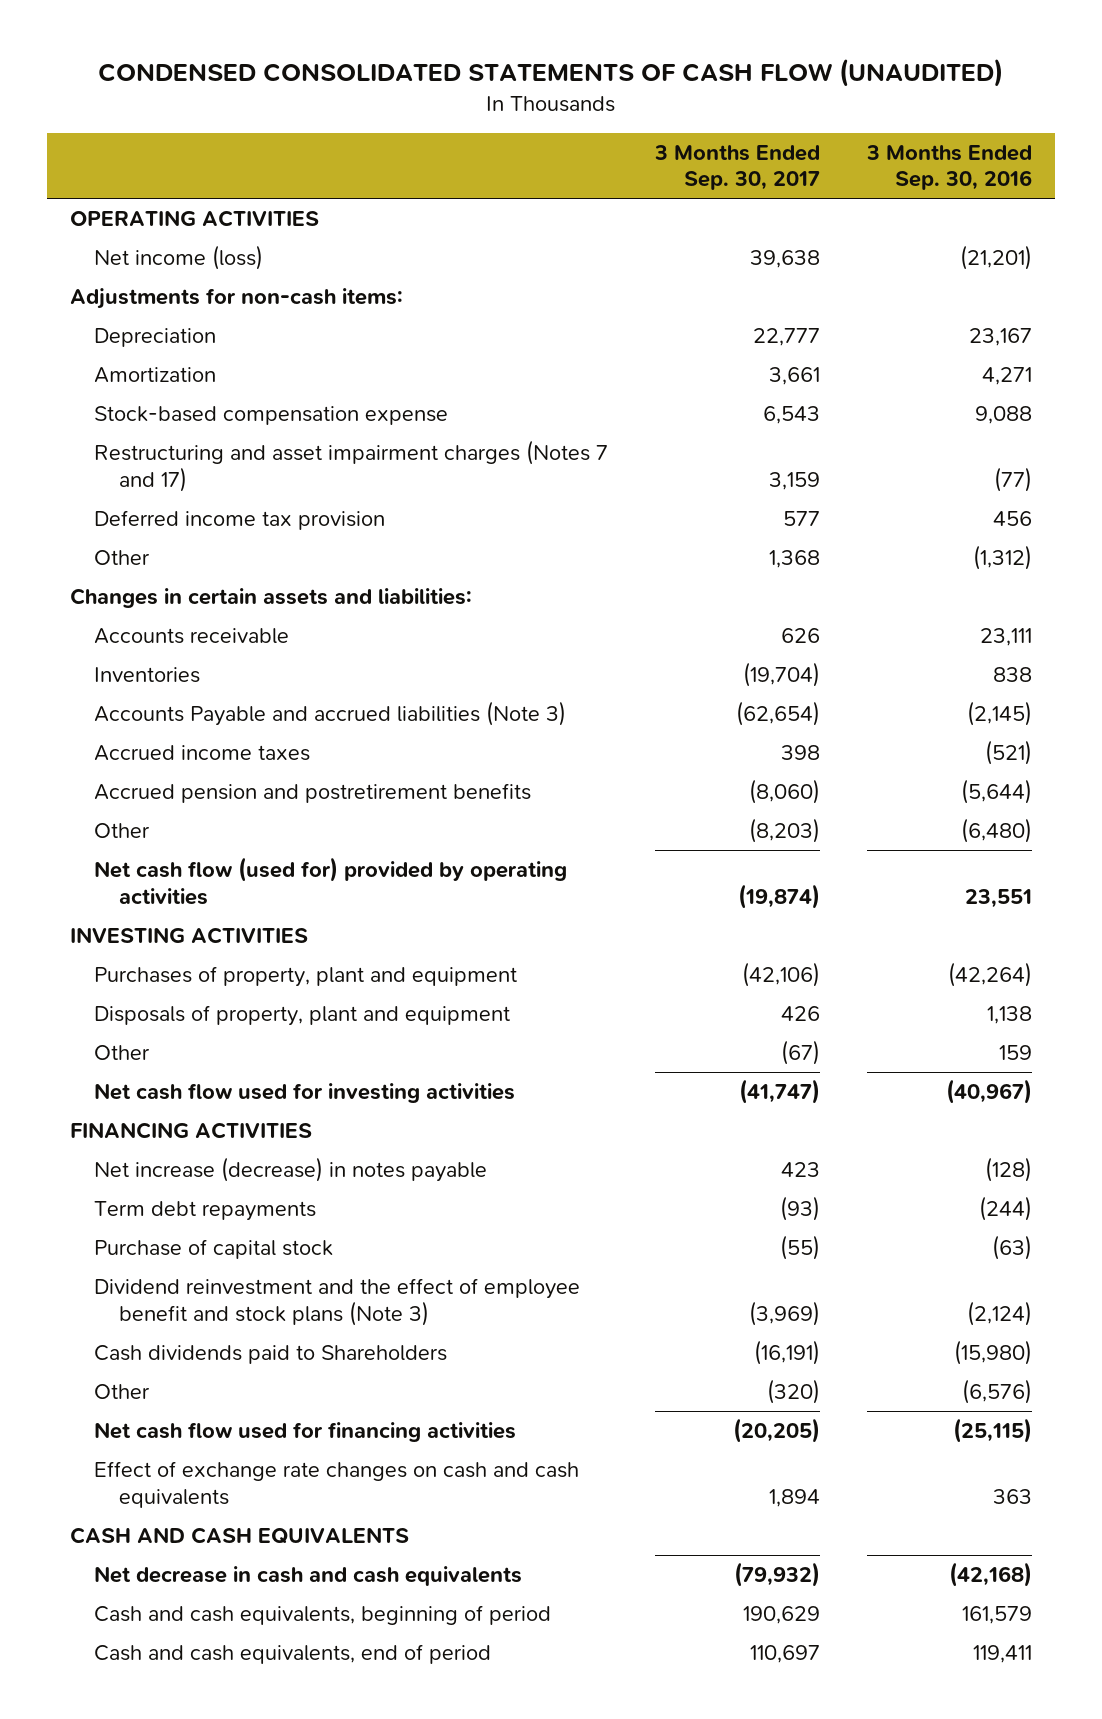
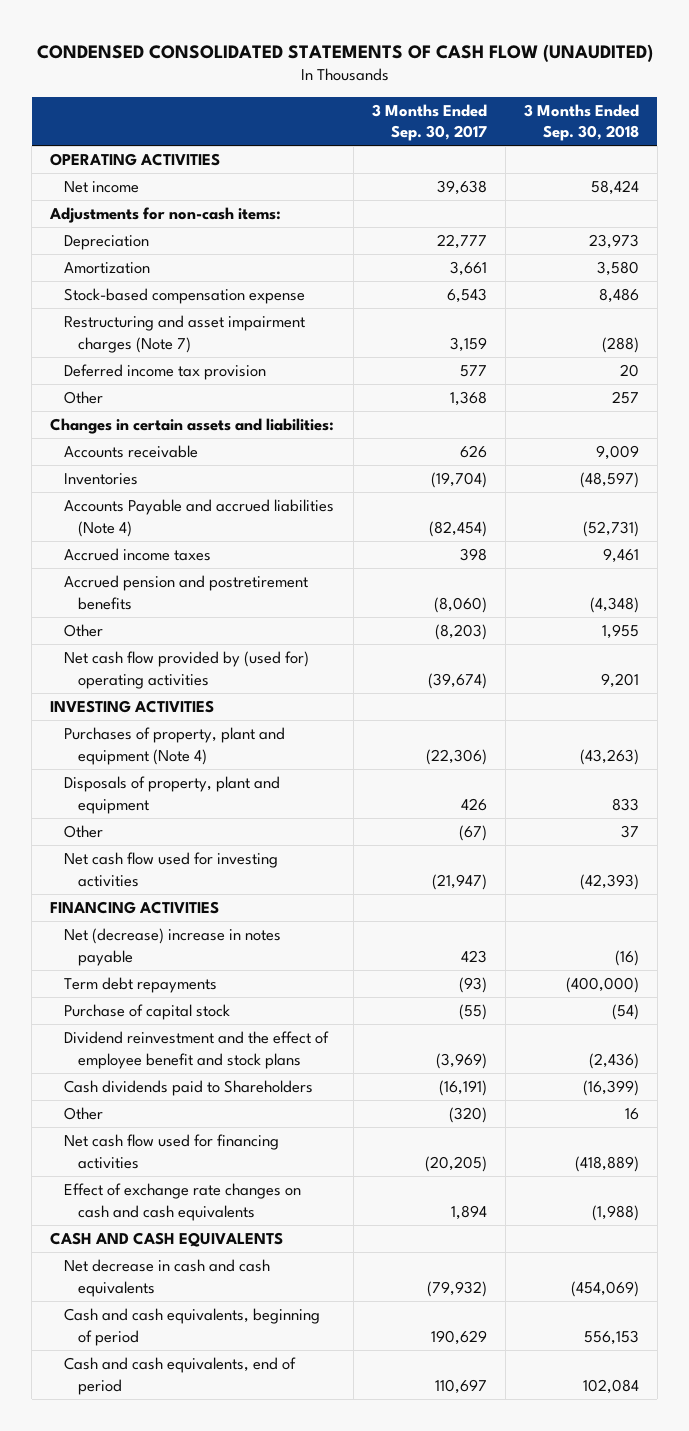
- | 3 Months Ended Sep. 30, 2017 | 3 Months Ended Sep. 30, 2016
+ | 3 Months Ended Sep. 30, 2017 | 3 Months Ended Sep. 30, 2018
- Net income (loss) | 39,638 | (21,201)
+ Net income | 39,638 | 58,424
- Restructuring and asset impairment charges (Notes 7 and 17) | 3,159 | (77)
+ Restructuring and asset impairment charges (Note 7) | 3,159 | (288)
- Accounts Payable and accrued liabilities (Note 3) | (62,654) | (2,145)
+ Accounts Payable and accrued liabilities (Note 4) | (82,454) | (52,731)
- Net cash flow (used for) provided by operating activities | (19,874) | 23,551
+ Net cash flow provided by (used for) operating activities | (39,674) | 9,201
- Purchases of property, plant and equipment | (42,106) | (42,264)
+ Purchases of property, plant and equipment (Note 4) | (22,306) | (43,263)
- Net cash flow used for investing activities | (41,747) | (40,967)
+ Net cash flow used for investing activities | (21,947) | (42,393)
- Net increase (decrease) in notes payable | 423 | (128)
+ Net (decrease) increase in notes payable | 423 | (16)
- Dividend reinvestment and the effect of employee benefit and stock plans (Note 3) | (3,969) | (2,124)
+ Dividend reinvestment and the effect of employee benefit and stock plans | (3,969) | (2,436)

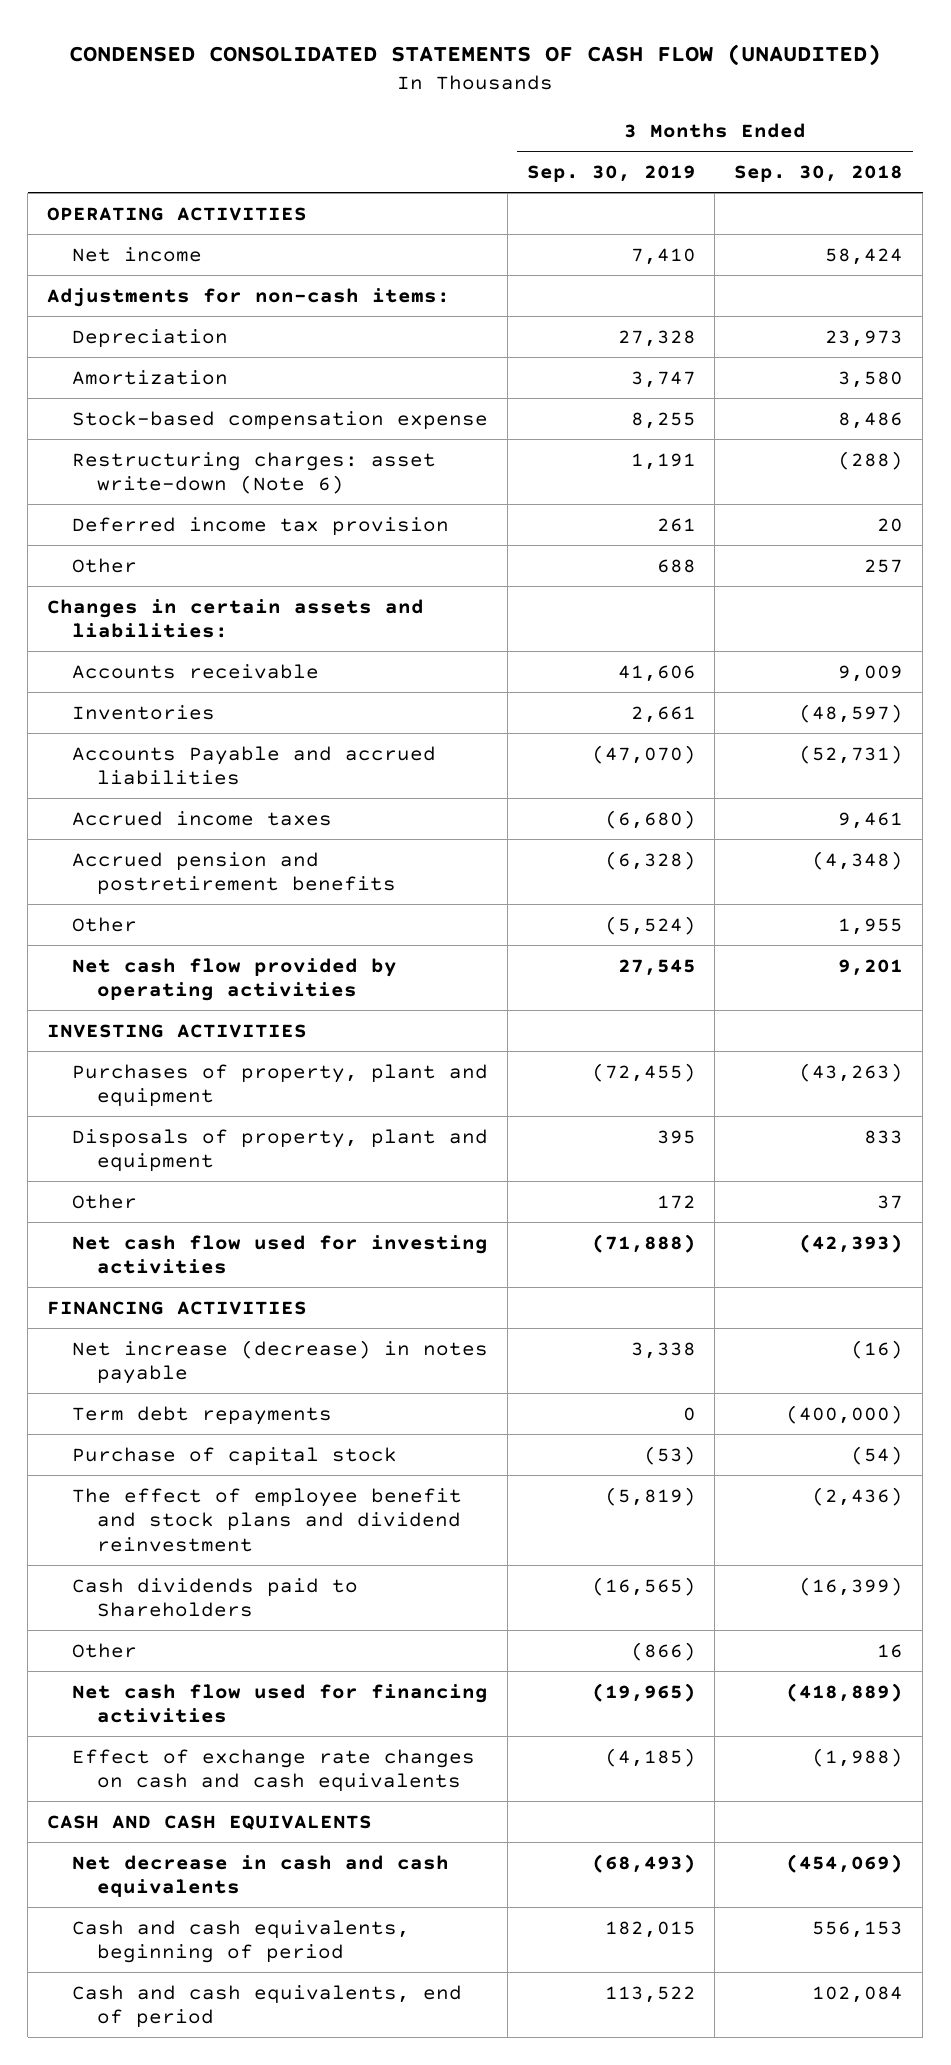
- | 3 Months Ended Sep. 30, 2017 | 3 Months Ended Sep. 30, 2018
+ | 3 Months Ended Sep. 30, 2019 | 3 Months Ended Sep. 30, 2018
- Restructuring and asset impairment charges (Note 7) | 3,159 | (288)
+ Restructuring charges: asset write-down (Note 6) | 1,191 | (288)
- Accounts Payable and accrued liabilities (Note 4) | (82,454) | (52,731)
+ Accounts Payable and accrued liabilities | (47,070) | (52,731)
- Net cash flow provided by (used for) operating activities | (39,674) | 9,201
+ Net cash flow provided by operating activities | 27,545 | 9,201
- Purchases of property, plant and equipment (Note 4) | (22,306) | (43,263)
+ Purchases of property, plant and equipment | (72,455) | (43,263)
- Net (decrease) increase in notes payable | 423 | (16)
+ Net increase (decrease) in notes payable | 3,338 | (16)
- Dividend reinvestment and the effect of employee benefit and stock plans | (3,969) | (2,436)
+ The effect of employee benefit and stock plans and dividend reinvestment | (5,819) | (2,436)

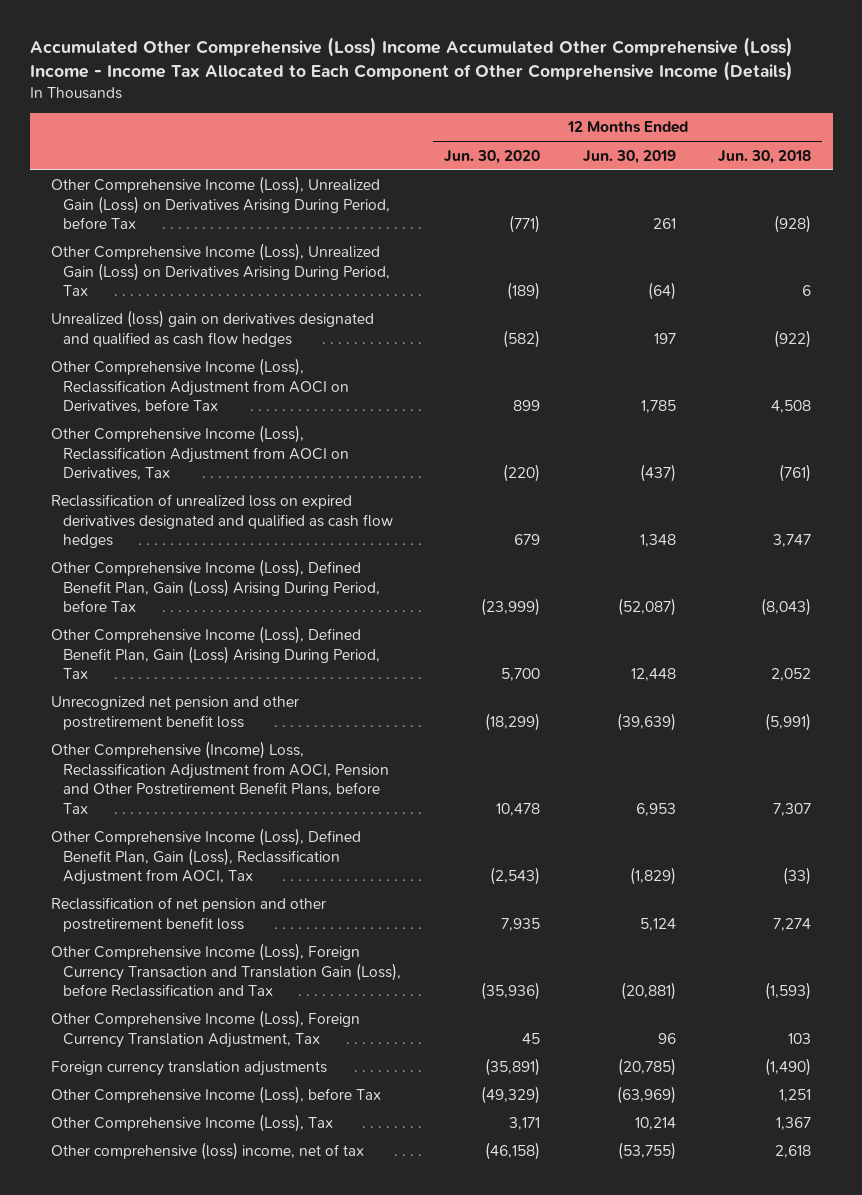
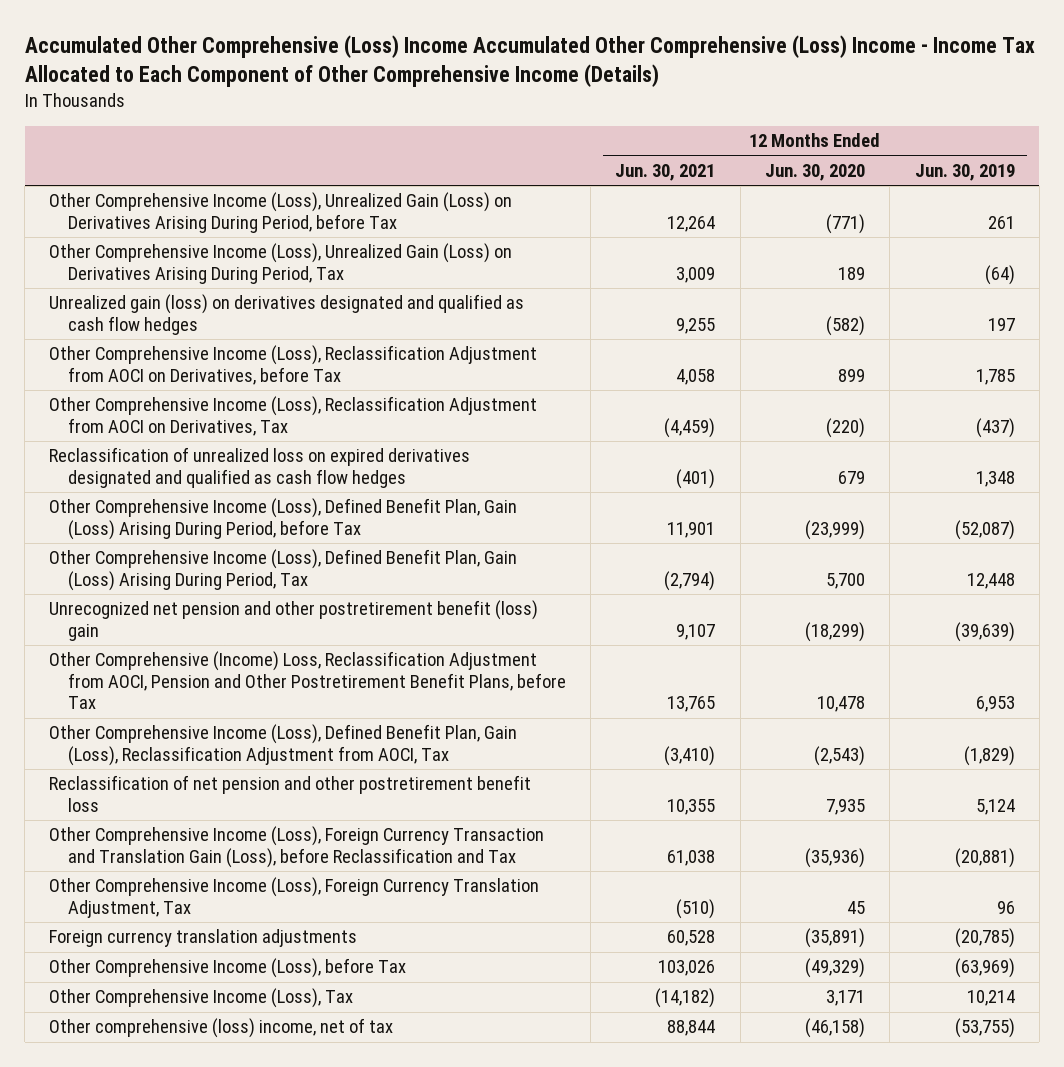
- | 12 Months Ended Jun. 30, 2020 | 12 Months Ended Jun. 30, 2019 | 12 Months Ended Jun. 30, 2018
+ | 12 Months Ended Jun. 30, 2021 | 12 Months Ended Jun. 30, 2020 | 12 Months Ended Jun. 30, 2019
- Other Comprehensive Income (Loss), Unrealized Gain (Loss) on Derivatives Arising During Period, Tax | (189) | (64) | 6
- Unrealized (loss) gain on derivatives designated and qualified as cash flow hedges | (582) | 197 | (922)
+ Other Comprehensive Income (Loss), Unrealized Gain (Loss) on Derivatives Arising During Period, Tax | 3,009 | 189 | (64)
+ Unrealized gain (loss) on derivatives designated and qualified as cash flow hedges | 9,255 | (582) | 197
- Unrecognized net pension and other postretirement benefit loss | (18,299) | (39,639) | (5,991)
+ Unrecognized net pension and other postretirement benefit (loss) gain | 9,107 | (18,299) | (39,639)

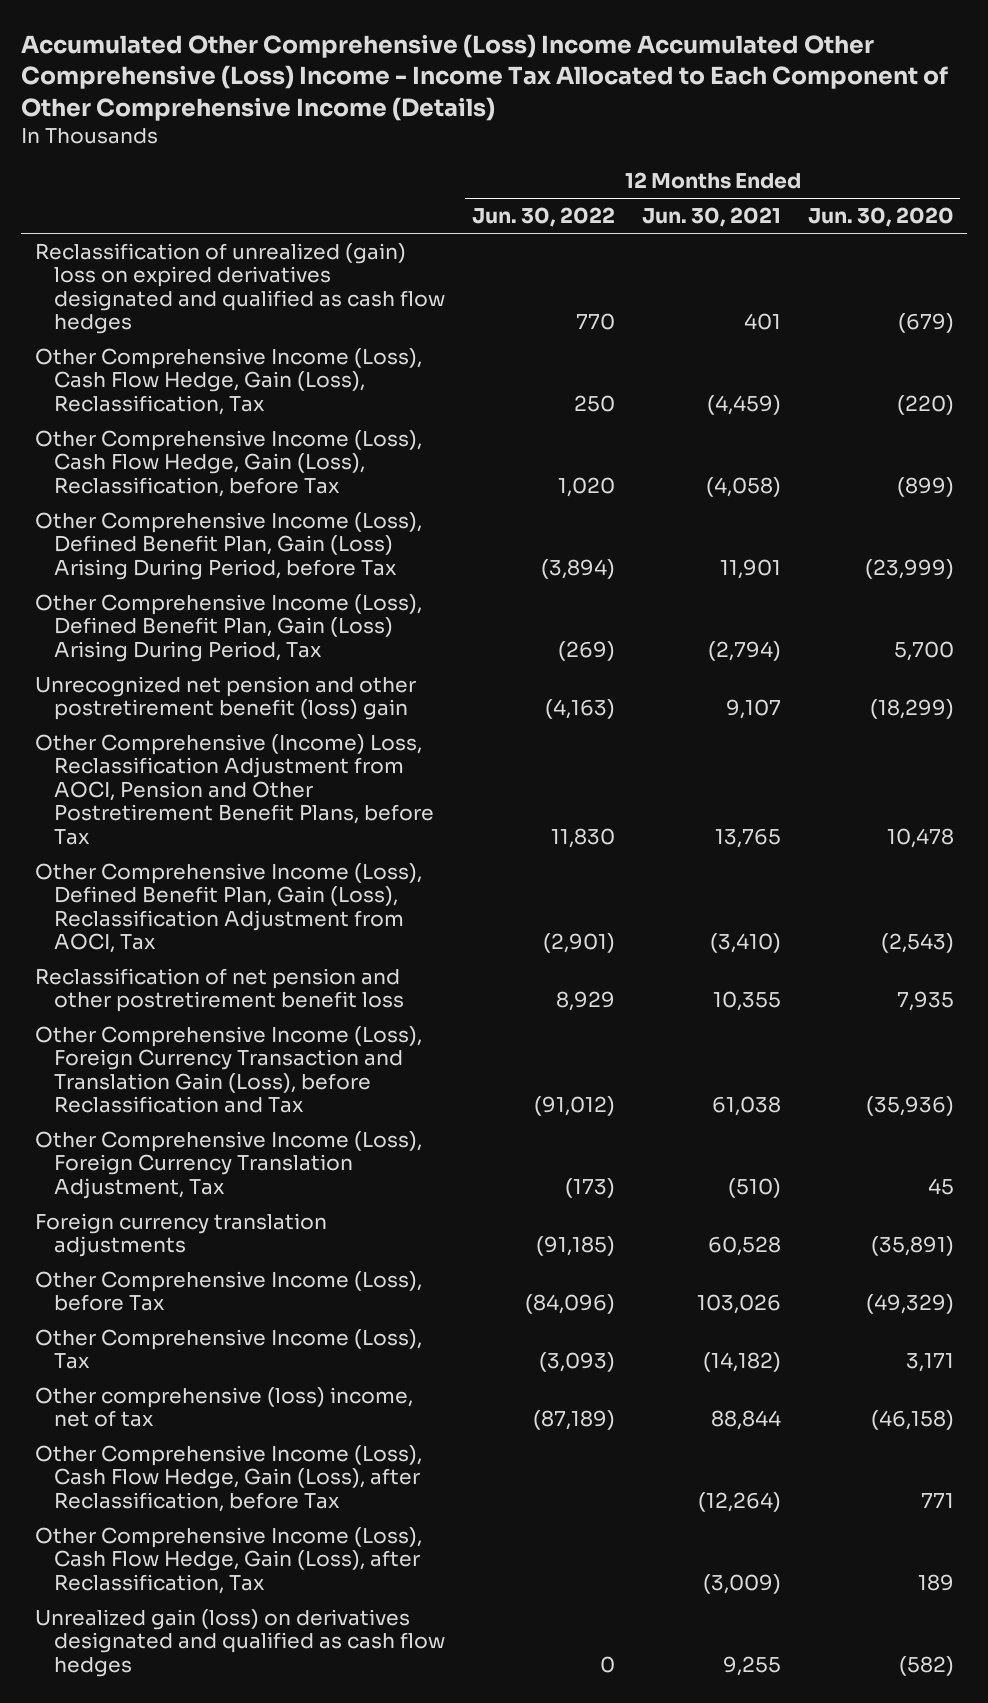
- | 12 Months Ended Jun. 30, 2021 | 12 Months Ended Jun. 30, 2020 | 12 Months Ended Jun. 30, 2019
+ | 12 Months Ended Jun. 30, 2022 | 12 Months Ended Jun. 30, 2021 | 12 Months Ended Jun. 30, 2020
- Other Comprehensive Income (Loss), Unrealized Gain (Loss) on Derivatives Arising During Period, before Tax | 12,264 | (771) | 261
- Other Comprehensive Income (Loss), Unrealized Gain (Loss) on Derivatives Arising During Period, Tax | 3,009 | 189 | (64)
- Other Comprehensive Income (Loss), Reclassification Adjustment from AOCI on Derivatives, before Tax | 4,058 | 899 | 1,785
- Other Comprehensive Income (Loss), Reclassification Adjustment from AOCI on Derivatives, Tax | (4,459) | (220) | (437)
- Reclassification of unrealized loss on expired derivatives designated and qualified as cash flow hedges | (401) | 679 | 1,348
+ Reclassification of unrealized (gain) loss on expired derivatives designated and qualified as cash flow hedges | 770 | 401 | (679)
+ Other Comprehensive Income (Loss), Cash Flow Hedge, Gain (Loss), Reclassification, Tax | 250 | (4,459) | (220)
+ Other Comprehensive Income (Loss), Cash Flow Hedge, Gain (Loss), Reclassification, before Tax | 1,020 | (4,058) | (899)
+ Other Comprehensive Income (Loss), Cash Flow Hedge, Gain (Loss), after Reclassification, before Tax | | (12,264) | 771
+ Other Comprehensive Income (Loss), Cash Flow Hedge, Gain (Loss), after Reclassification, Tax | | (3,009) | 189
moved down: Unrealized gain (loss) on derivatives designated and qualified as cash flow hedges | 0 | 9,255 | (582)

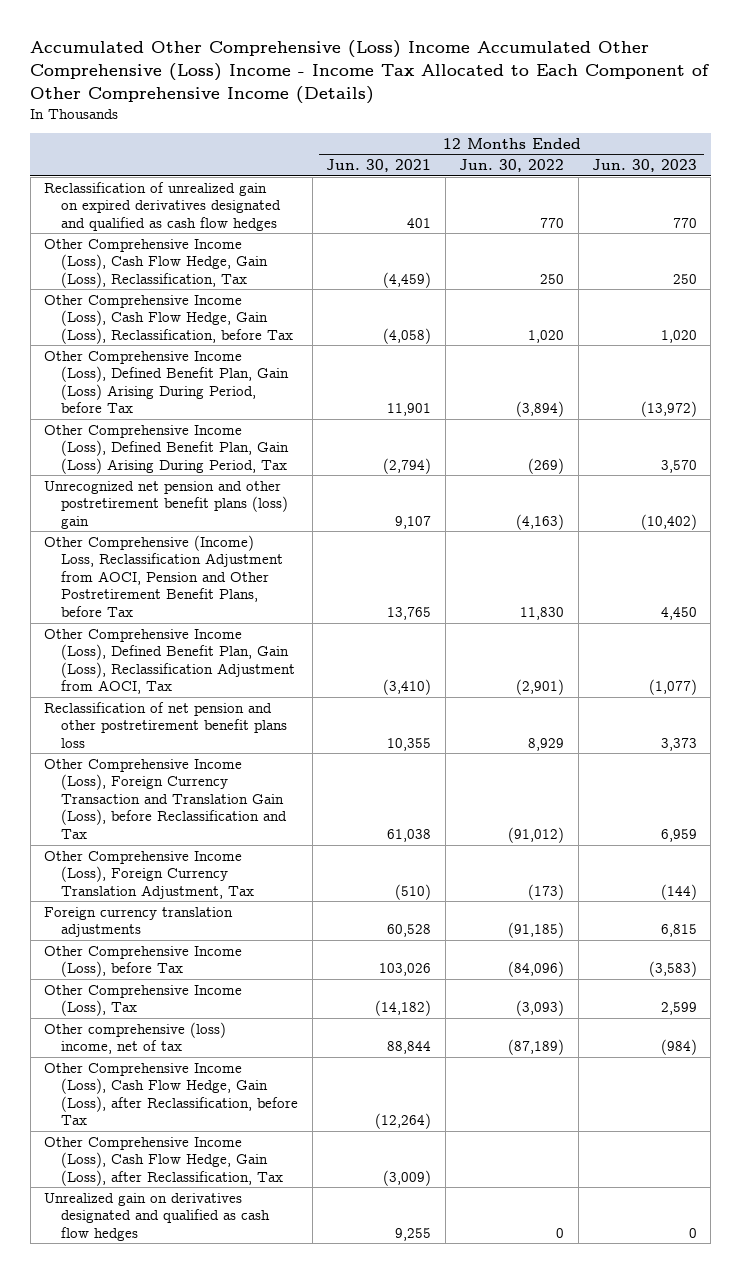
- | 12 Months Ended Jun. 30, 2022 | 12 Months Ended Jun. 30, 2021 | 12 Months Ended Jun. 30, 2020
+ | 12 Months Ended Jun. 30, 2021 | 12 Months Ended Jun. 30, 2022 | 12 Months Ended Jun. 30, 2023
- Reclassification of unrealized (gain) loss on expired derivatives designated and qualified as cash flow hedges | 770 | 401 | (679)
+ Reclassification of unrealized gain on expired derivatives designated and qualified as cash flow hedges | 401 | 770 | 770
- Unrecognized net pension and other postretirement benefit (loss) gain | (4,163) | 9,107 | (18,299)
+ Unrecognized net pension and other postretirement benefit plans (loss) gain | 9,107 | (4,163) | (10,402)
- Reclassification of net pension and other postretirement benefit loss | 8,929 | 10,355 | 7,935
+ Reclassification of net pension and other postretirement benefit plans loss | 10,355 | 8,929 | 3,373
- Unrealized gain (loss) on derivatives designated and qualified as cash flow hedges | 0 | 9,255 | (582)
+ Unrealized gain on derivatives designated and qualified as cash flow hedges | 9,255 | 0 | 0

